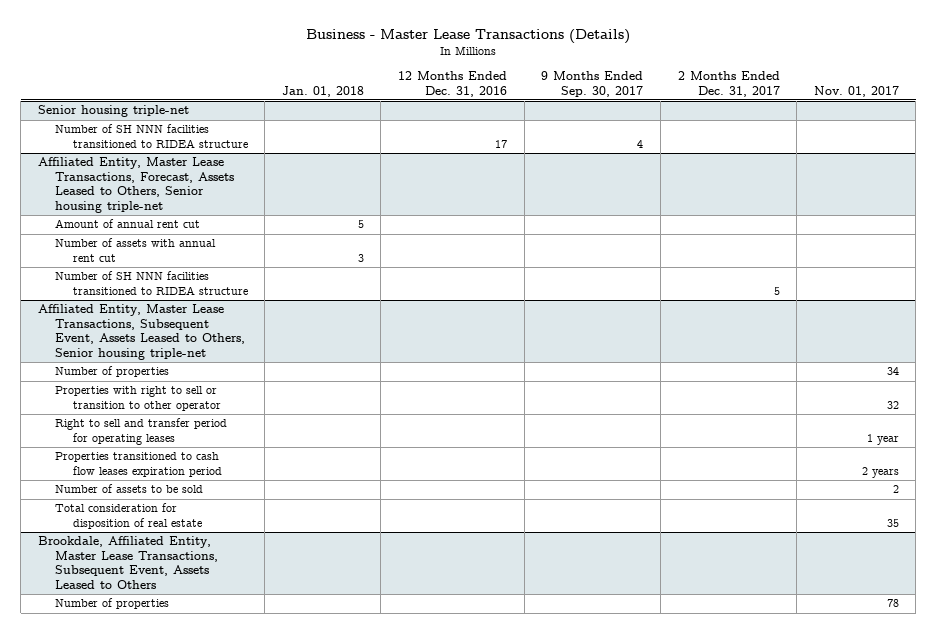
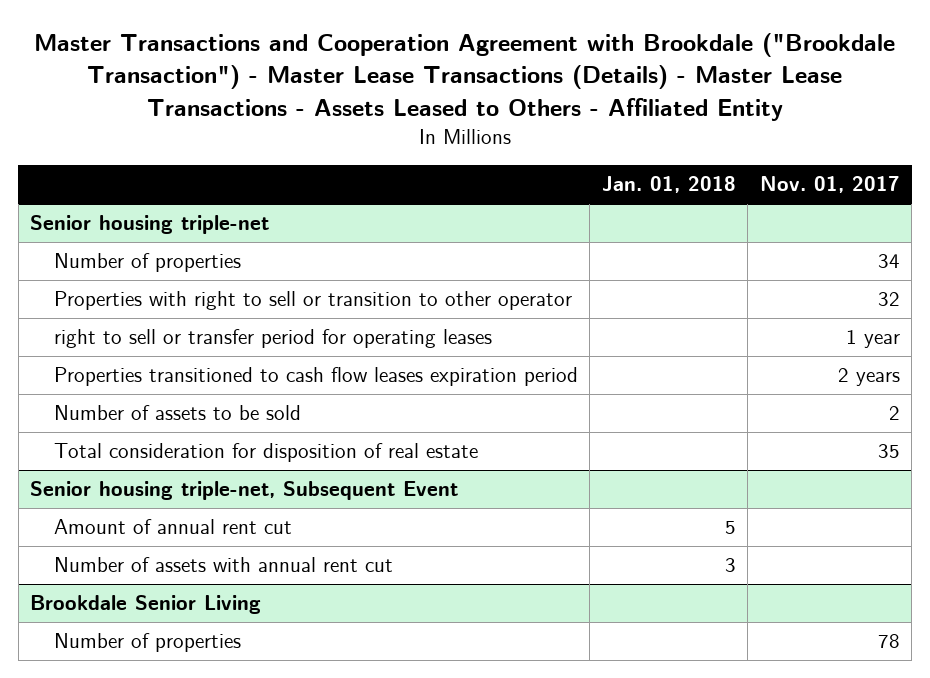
- Business - Master Lease Transactions (Details)
+ Master Transactions and Cooperation Agreement with Brookdale ("Brookdale Transaction") - Master Lease Transactions (Details) - Master Lease Transactions - Assets Leased to Others - Affiliated Entity
- | Jan. 01, 2018 | 12 Months Ended Dec. 31, 2016 | 9 Months Ended Sep. 30, 2017 | 2 Months Ended Dec. 31, 2017 | Nov. 01, 2017
+ | Jan. 01, 2018 | Nov. 01, 2017
@ Senior housing triple-net
- Number of SH NNN facilities transitioned to RIDEA structure | | 17 | 4 | |
- Affiliated Entity, Master Lease Transactions, Forecast, Assets Leased to Others, Senior housing triple-net
- Amount of annual rent cut | 5 | | | |
- Number of assets with annual rent cut | 3 | | | |
- Number of SH NNN facilities transitioned to RIDEA structure | | | | 5 |
- Affiliated Entity, Master Lease Transactions, Subsequent Event, Assets Leased to Others, Senior housing triple-net
- Right to sell and transfer period for operating leases | | | | | 1 year
@ Senior housing triple-net
+ right to sell or transfer period for operating leases | | 1 year
- Brookdale, Affiliated Entity, Master Lease Transactions, Subsequent Event, Assets Leased to Others
+ Senior housing triple-net, Subsequent Event
+ Amount of annual rent cut | 5 |
+ Number of assets with annual rent cut | 3 |
+ Brookdale Senior Living

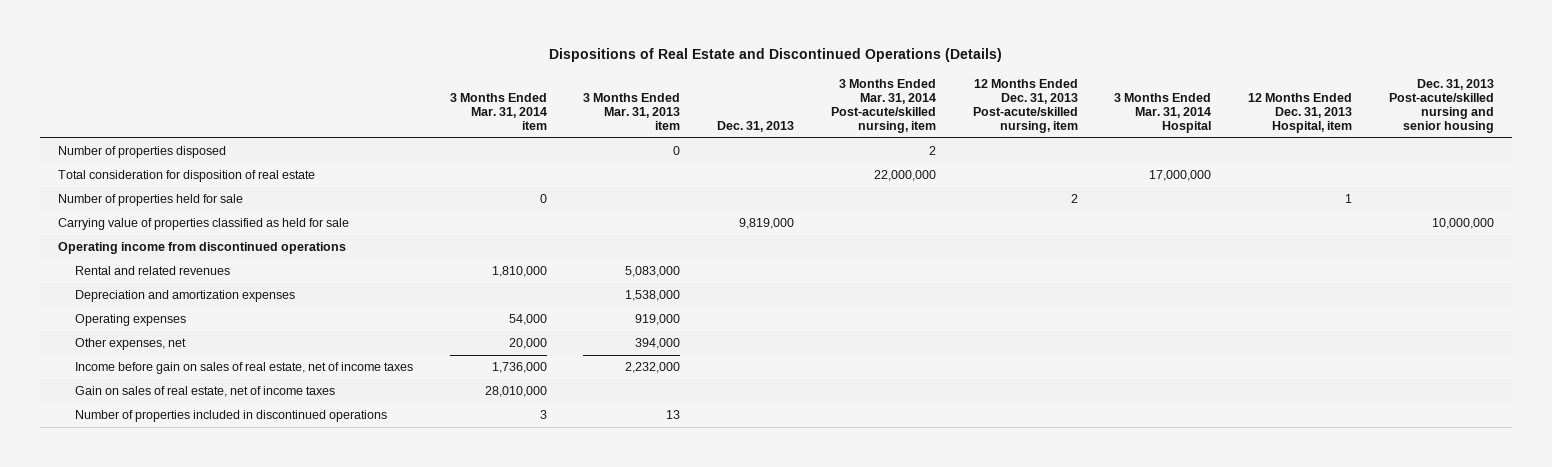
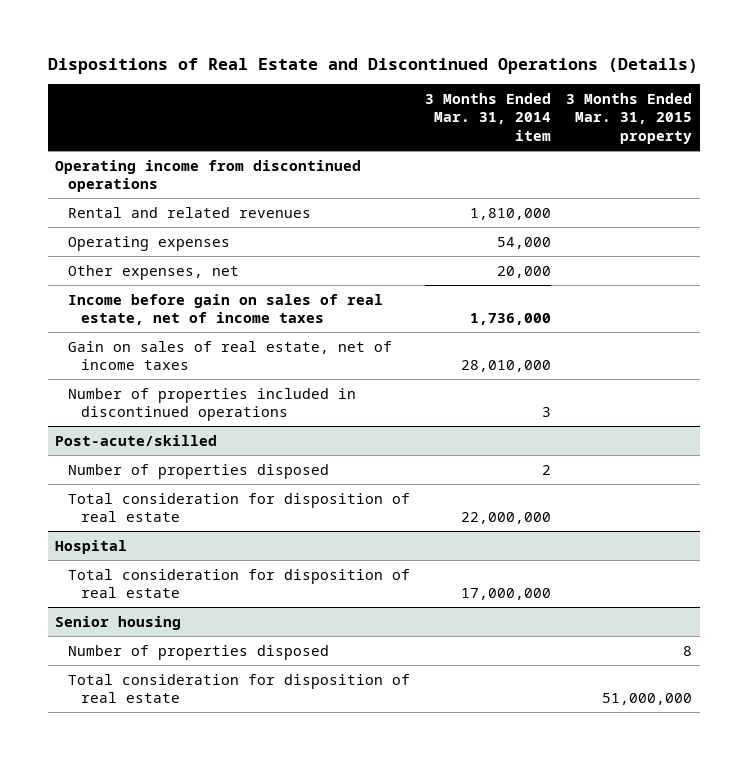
- | 3 Months Ended Mar. 31, 2014 item | 3 Months Ended Mar. 31, 2013 item | Dec. 31, 2013 | 3 Months Ended Mar. 31, 2014 Post-acute/skilled nursing, item | 12 Months Ended Dec. 31, 2013 Post-acute/skilled nursing, item | 3 Months Ended Mar. 31, 2014 Hospital | 12 Months Ended Dec. 31, 2013 Hospital, item | Dec. 31, 2013 Post-acute/skilled nursing and senior housing
+ | 3 Months Ended Mar. 31, 2014 item | 3 Months Ended Mar. 31, 2015 property
- Number of properties disposed | | 0 | | 2 | | | |
- Total consideration for disposition of real estate | | | | 22,000,000 | | 17,000,000 | |
- Number of properties held for sale | 0 | | | | 2 | | 1 |
- Carrying value of properties classified as held for sale | | | 9,819,000 | | | | | 10,000,000
- Depreciation and amortization expenses | | 1,538,000 | | | | | |
+ Post-acute/skilled
+ Number of properties disposed | 2 |
+ Total consideration for disposition of real estate | 22,000,000 |
+ Hospital
+ Total consideration for disposition of real estate | 17,000,000 |
+ Senior housing
+ Number of properties disposed | | 8
+ Total consideration for disposition of real estate | | 51,000,000

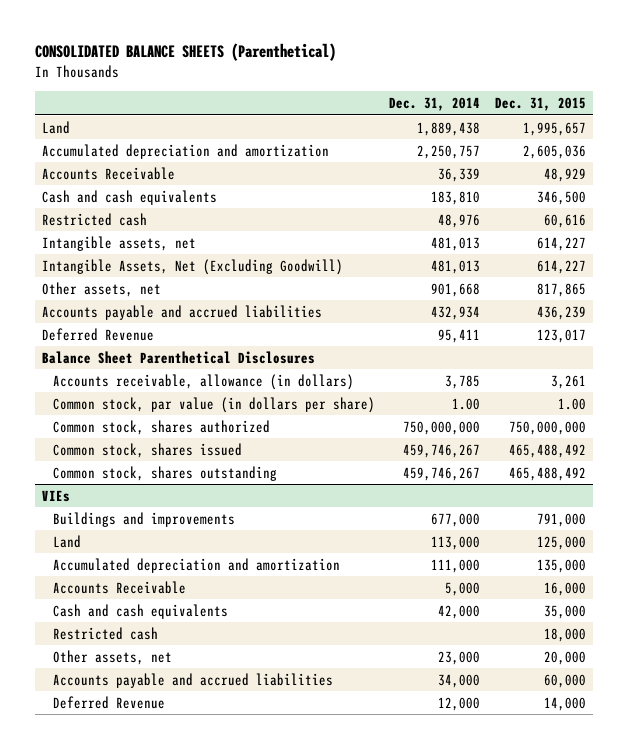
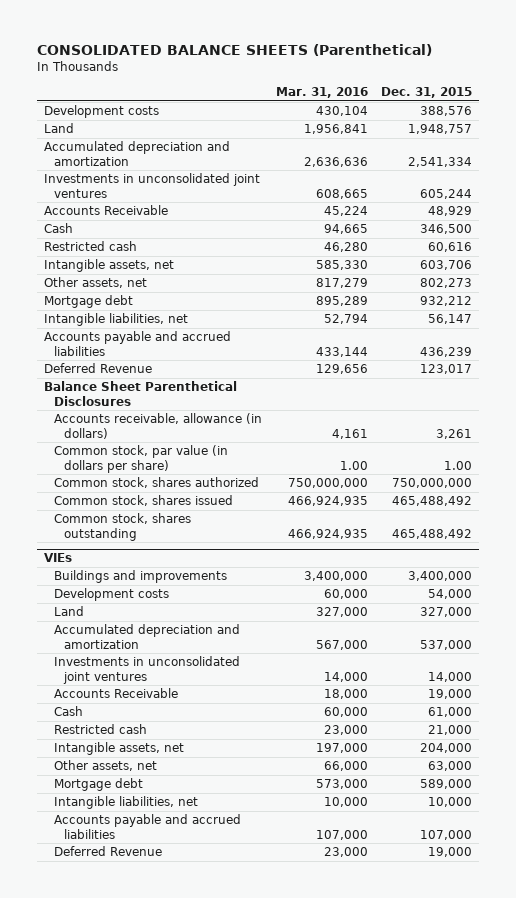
- | Dec. 31, 2014 | Dec. 31, 2015
+ | Mar. 31, 2016 | Dec. 31, 2015
- Land | 1,889,438 | 1,995,657
- Accumulated depreciation and amortization | 2,250,757 | 2,605,036
+ Development costs | 430,104 | 388,576
+ Land | 1,956,841 | 1,948,757
+ Accumulated depreciation and amortization | 2,636,636 | 2,541,334
+ Investments in unconsolidated joint ventures | 608,665 | 605,244
- Cash and cash equivalents | 183,810 | 346,500
+ Cash | 94,665 | 346,500
- Intangible assets, net | 481,013 | 614,227
- Intangible Assets, Net (Excluding Goodwill) | 481,013 | 614,227
- Other assets, net | 901,668 | 817,865
+ Intangible assets, net | 585,330 | 603,706
+ Other assets, net | 817,279 | 802,273
+ Mortgage debt | 895,289 | 932,212
+ Intangible liabilities, net | 52,794 | 56,147
@ VIEs
- Buildings and improvements | 677,000 | 791,000
- Land | 113,000 | 125,000
- Accumulated depreciation and amortization | 111,000 | 135,000
- Accounts Receivable | 5,000 | 16,000
- Cash and cash equivalents | 42,000 | 35,000
- Restricted cash | | 18,000
- Other assets, net | 23,000 | 20,000
- Accounts payable and accrued liabilities | 34,000 | 60,000
- Deferred Revenue | 12,000 | 14,000
+ Buildings and improvements | 3,400,000 | 3,400,000
+ Development costs | 60,000 | 54,000
+ Land | 327,000 | 327,000
+ Accumulated depreciation and amortization | 567,000 | 537,000
+ Investments in unconsolidated joint ventures | 14,000 | 14,000
+ Accounts Receivable | 18,000 | 19,000
+ Cash | 60,000 | 61,000
+ Restricted cash | 23,000 | 21,000
+ Intangible assets, net | 197,000 | 204,000
+ Other assets, net | 66,000 | 63,000
+ Mortgage debt | 573,000 | 589,000
+ Intangible liabilities, net | 10,000 | 10,000
+ Accounts payable and accrued liabilities | 107,000 | 107,000
+ Deferred Revenue | 23,000 | 19,000

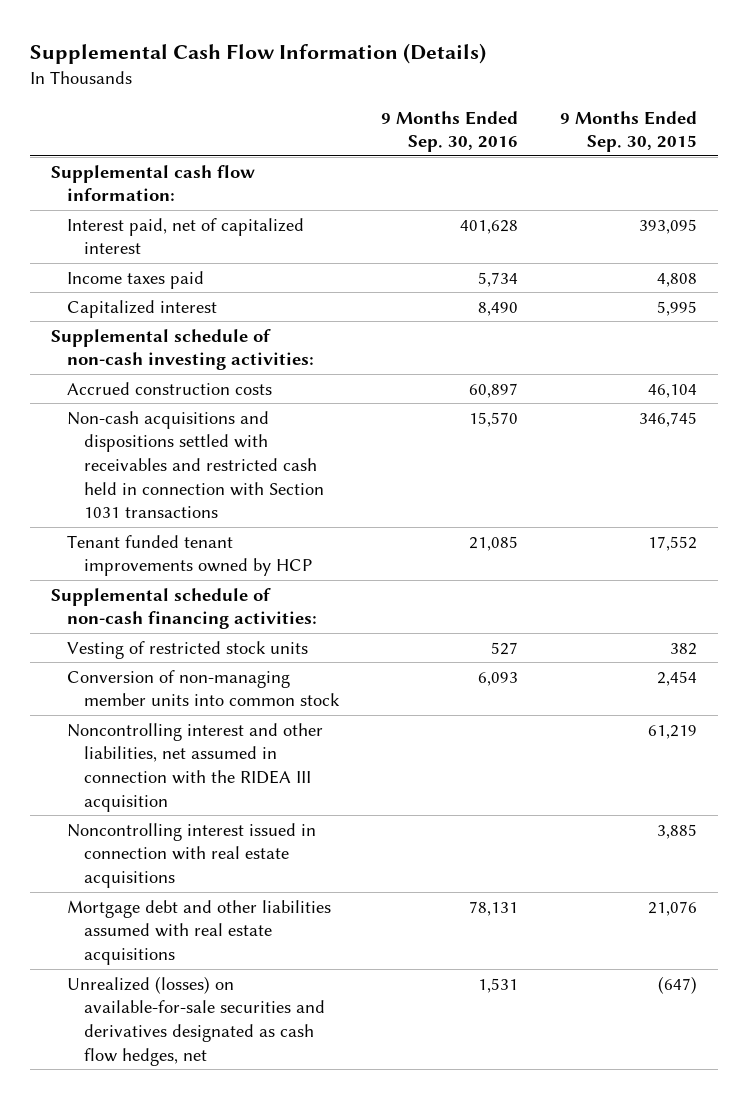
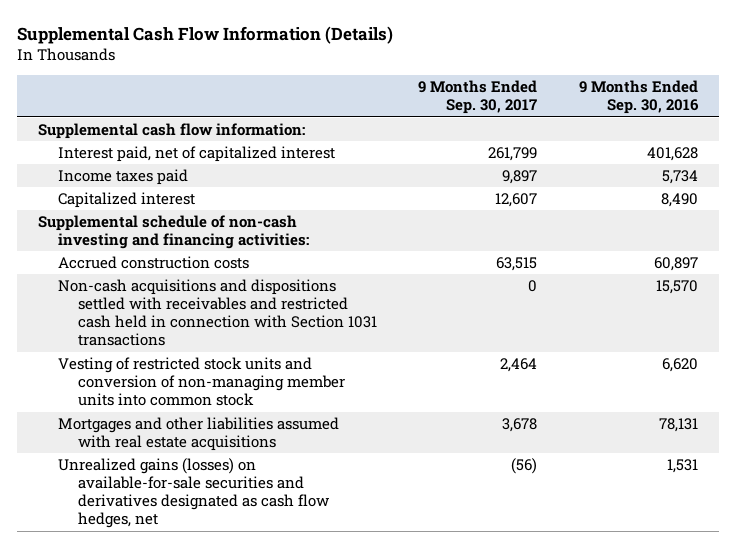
- | 9 Months Ended Sep. 30, 2016 | 9 Months Ended Sep. 30, 2015
+ | 9 Months Ended Sep. 30, 2017 | 9 Months Ended Sep. 30, 2016
- Supplemental schedule of non-cash investing activities:
+ Supplemental schedule of non-cash investing and financing activities:
- Tenant funded tenant improvements owned by HCP | 21,085 | 17,552
- Supplemental schedule of non-cash financing activities:
- Vesting of restricted stock units | 527 | 382
- Conversion of non-managing member units into common stock | 6,093 | 2,454
- Noncontrolling interest and other liabilities, net assumed in connection with the RIDEA III acquisition | | 61,219
- Noncontrolling interest issued in connection with real estate acquisitions | | 3,885
- Mortgage debt and other liabilities assumed with real estate acquisitions | 78,131 | 21,076
- Unrealized (losses) on available-for-sale securities and derivatives designated as cash flow hedges, net | 1,531 | (647)
+ Vesting of restricted stock units and conversion of non-managing member units into common stock | 2,464 | 6,620
+ Mortgages and other liabilities assumed with real estate acquisitions | 3,678 | 78,131
+ Unrealized gains (losses) on available-for-sale securities and derivatives designated as cash flow hedges, net | (56) | 1,531

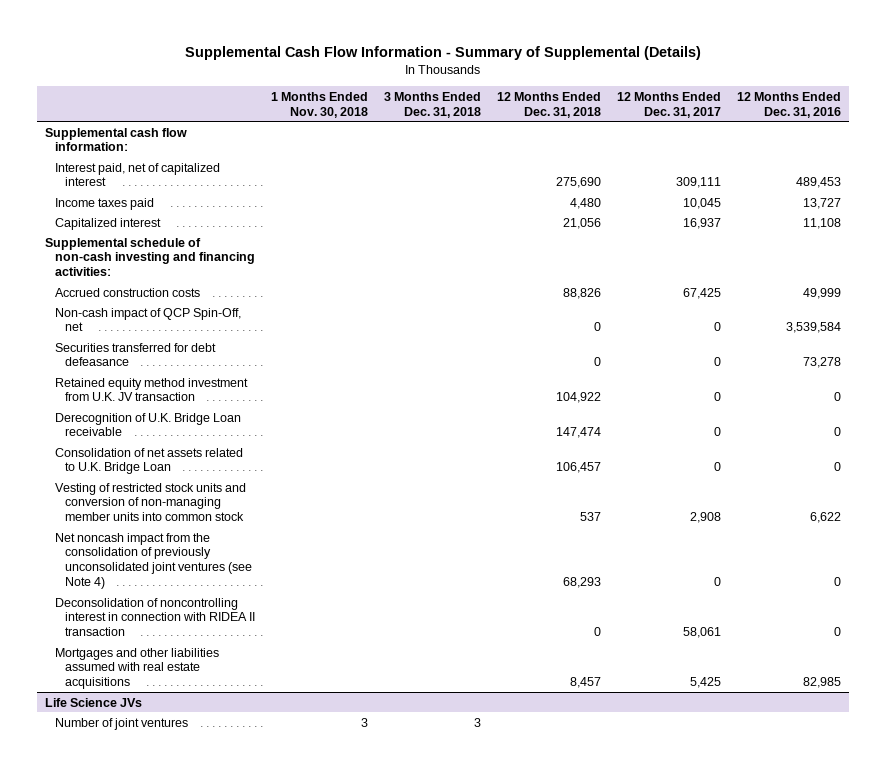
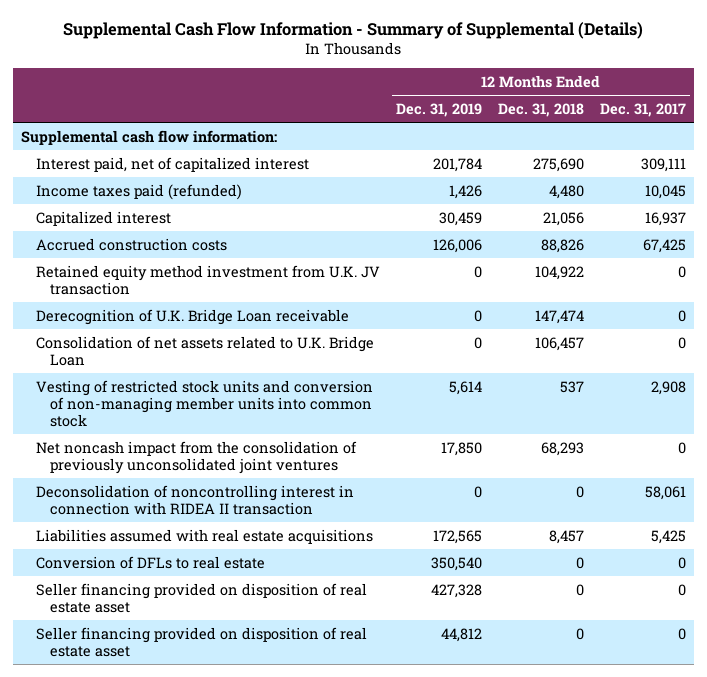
- | 1 Months Ended Nov. 30, 2018 | 3 Months Ended Dec. 31, 2018 | 12 Months Ended Dec. 31, 2018 | 12 Months Ended Dec. 31, 2017 | 12 Months Ended Dec. 31, 2016
+ | 12 Months Ended Dec. 31, 2019 | 12 Months Ended Dec. 31, 2018 | 12 Months Ended Dec. 31, 2017
- Income taxes paid | | | 4,480 | 10,045 | 13,727
+ Income taxes paid (refunded) | 1,426 | 4,480 | 10,045
- Supplemental schedule of non-cash investing and financing activities:
- Non-cash impact of QCP Spin-Off, net | | | 0 | 0 | 3,539,584
- Securities transferred for debt defeasance | | | 0 | 0 | 73,278
- Net noncash impact from the consolidation of previously unconsolidated joint ventures (see Note 4) | | | 68,293 | 0 | 0
+ Net noncash impact from the consolidation of previously unconsolidated joint ventures | 17,850 | 68,293 | 0
- Mortgages and other liabilities assumed with real estate acquisitions | | | 8,457 | 5,425 | 82,985
- Life Science JVs
- Number of joint ventures | 3 | 3 | | |
+ Liabilities assumed with real estate acquisitions | 172,565 | 8,457 | 5,425
+ Conversion of DFLs to real estate | 350,540 | 0 | 0
+ Seller financing provided on disposition of real estate asset | 427,328 | 0 | 0
+ Seller financing provided on disposition of real estate asset | 44,812 | 0 | 0

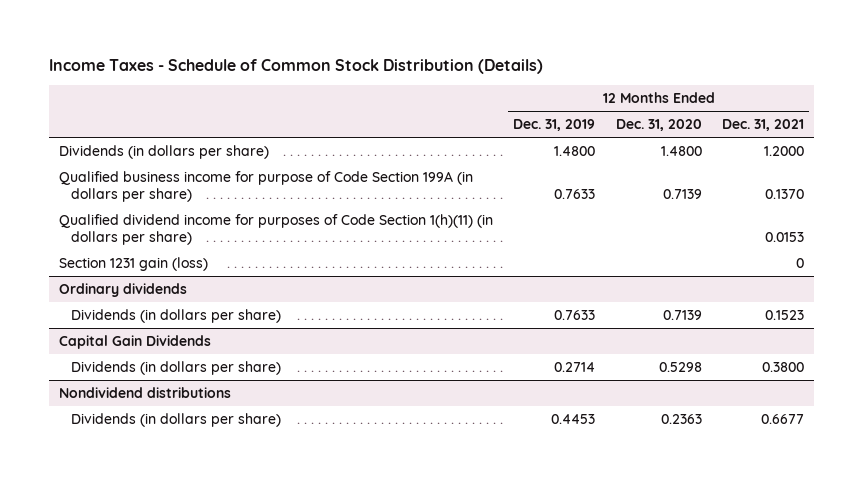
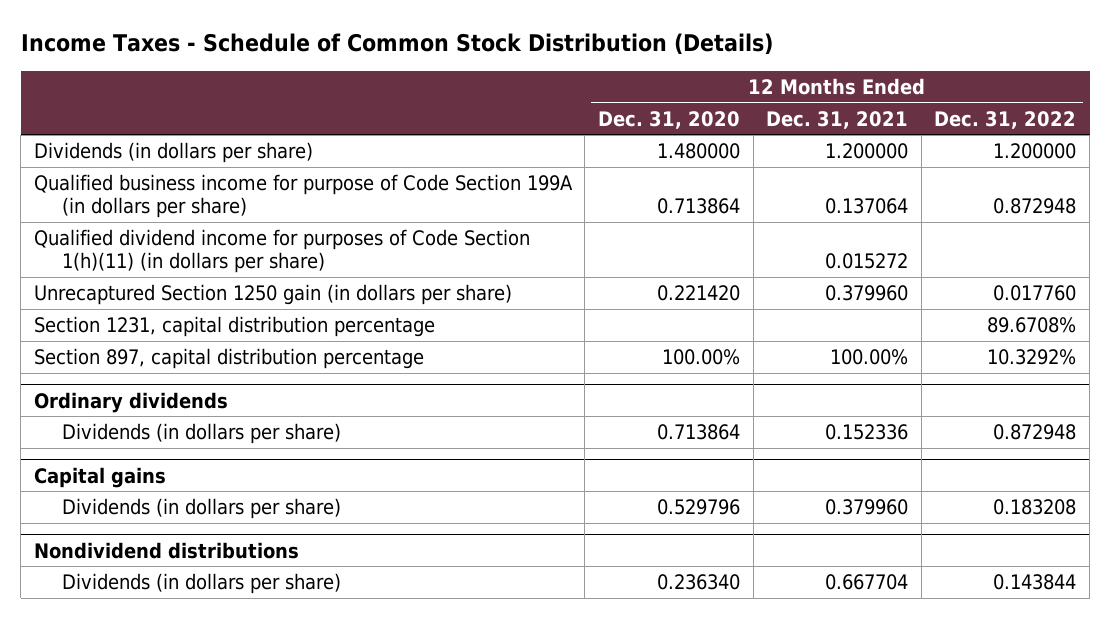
- | 12 Months Ended Dec. 31, 2019 | 12 Months Ended Dec. 31, 2020 | 12 Months Ended Dec. 31, 2021
+ | 12 Months Ended Dec. 31, 2020 | 12 Months Ended Dec. 31, 2021 | 12 Months Ended Dec. 31, 2022
- Dividends (in dollars per share) | 1.4800 | 1.4800 | 1.2000
- Qualified business income for purpose of Code Section 199A (in dollars per share) | 0.7633 | 0.7139 | 0.1370
- Qualified dividend income for purposes of Code Section 1(h)(11) (in dollars per share) | | | 0.0153
- Section 1231 gain (loss) | | | 0
+ Dividends (in dollars per share) | 1.480000 | 1.200000 | 1.200000
+ Qualified business income for purpose of Code Section 199A (in dollars per share) | 0.713864 | 0.137064 | 0.872948
+ Qualified dividend income for purposes of Code Section 1(h)(11) (in dollars per share) | | 0.015272 |
+ Unrecaptured Section 1250 gain (in dollars per share) | 0.221420 | 0.379960 | 0.017760
+ Section 1231, capital distribution percentage | | | 89.6708%
+ Section 897, capital distribution percentage | 100.00% | 100.00% | 10.3292%
@ Ordinary dividends
- Dividends (in dollars per share) | 0.7633 | 0.7139 | 0.1523
- Capital Gain Dividends
- Dividends (in dollars per share) | 0.2714 | 0.5298 | 0.3800
@ Ordinary dividends
+ Dividends (in dollars per share) | 0.713864 | 0.152336 | 0.872948
+ Capital gains
+ Dividends (in dollars per share) | 0.529796 | 0.379960 | 0.183208
@ Nondividend distributions
- Dividends (in dollars per share) | 0.4453 | 0.2363 | 0.6677
+ Dividends (in dollars per share) | 0.236340 | 0.667704 | 0.143844

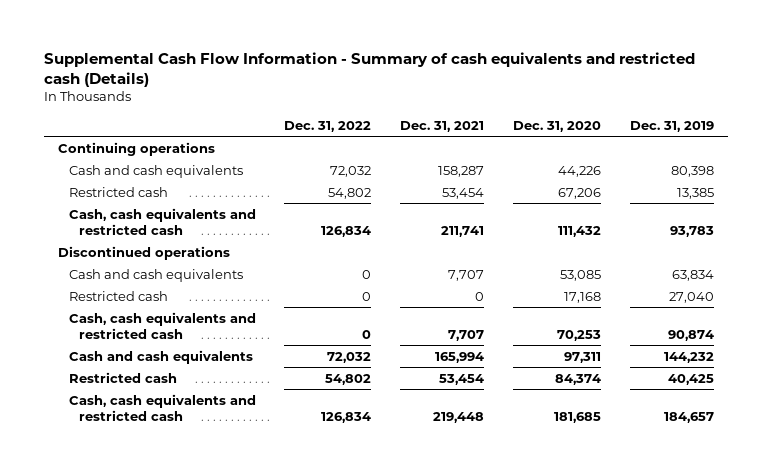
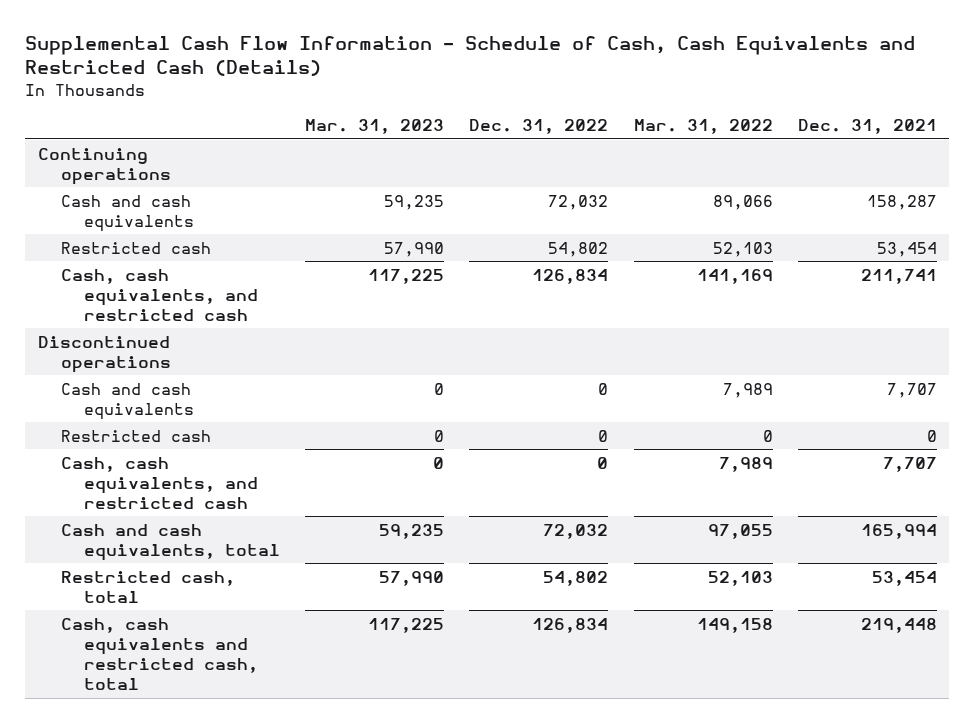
- Supplemental Cash Flow Information - Summary of cash equivalents and restricted cash (Details)
+ Supplemental Cash Flow Information - Schedule of Cash, Cash Equivalents and Restricted Cash (Details)
- | Dec. 31, 2022 | Dec. 31, 2021 | Dec. 31, 2020 | Dec. 31, 2019
+ | Mar. 31, 2023 | Dec. 31, 2022 | Mar. 31, 2022 | Dec. 31, 2021
- Cash, cash equivalents and restricted cash | 126,834 | 211,741 | 111,432 | 93,783
+ Cash, cash equivalents, and restricted cash | 117,225 | 126,834 | 141,169 | 211,741
- Cash, cash equivalents and restricted cash | 0 | 7,707 | 70,253 | 90,874
- Cash and cash equivalents | 72,032 | 165,994 | 97,311 | 144,232
- Restricted cash | 54,802 | 53,454 | 84,374 | 40,425
- Cash, cash equivalents and restricted cash | 126,834 | 219,448 | 181,685 | 184,657
+ Cash, cash equivalents, and restricted cash | 0 | 0 | 7,989 | 7,707
+ Cash and cash equivalents, total | 59,235 | 72,032 | 97,055 | 165,994
+ Restricted cash, total | 57,990 | 54,802 | 52,103 | 53,454
+ Cash, cash equivalents and restricted cash, total | 117,225 | 126,834 | 149,158 | 219,448

